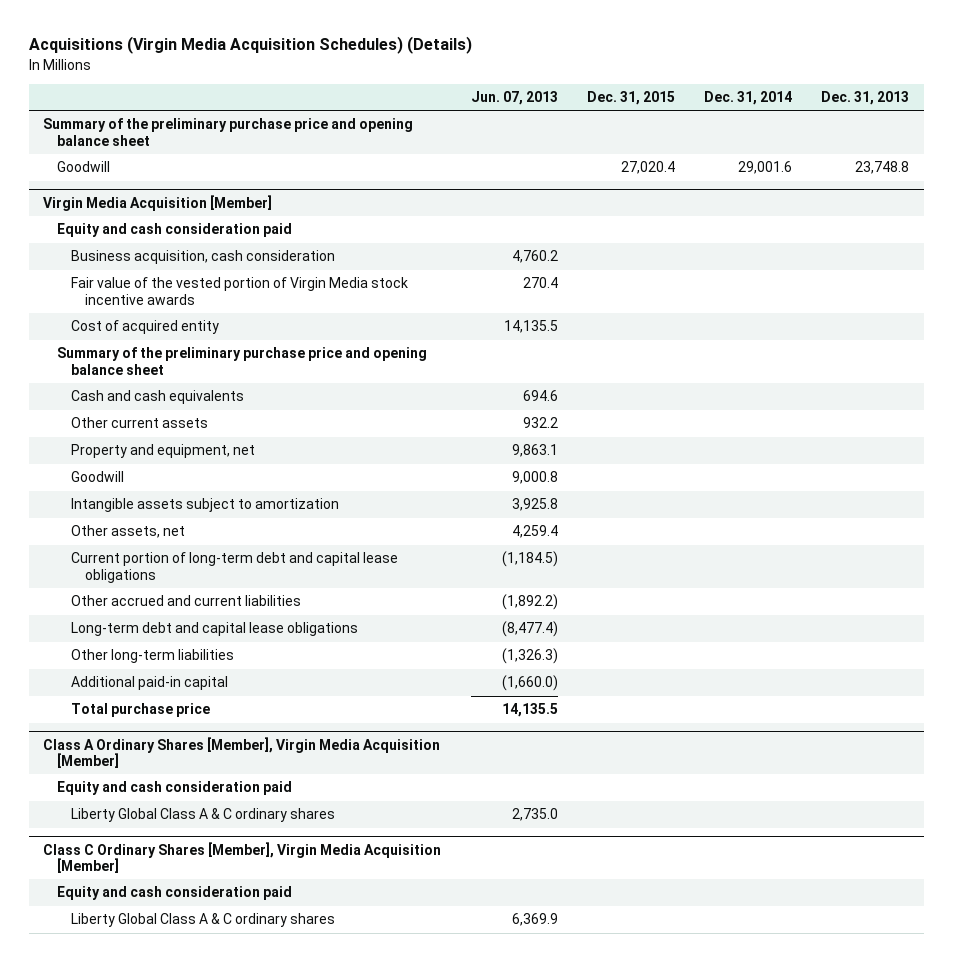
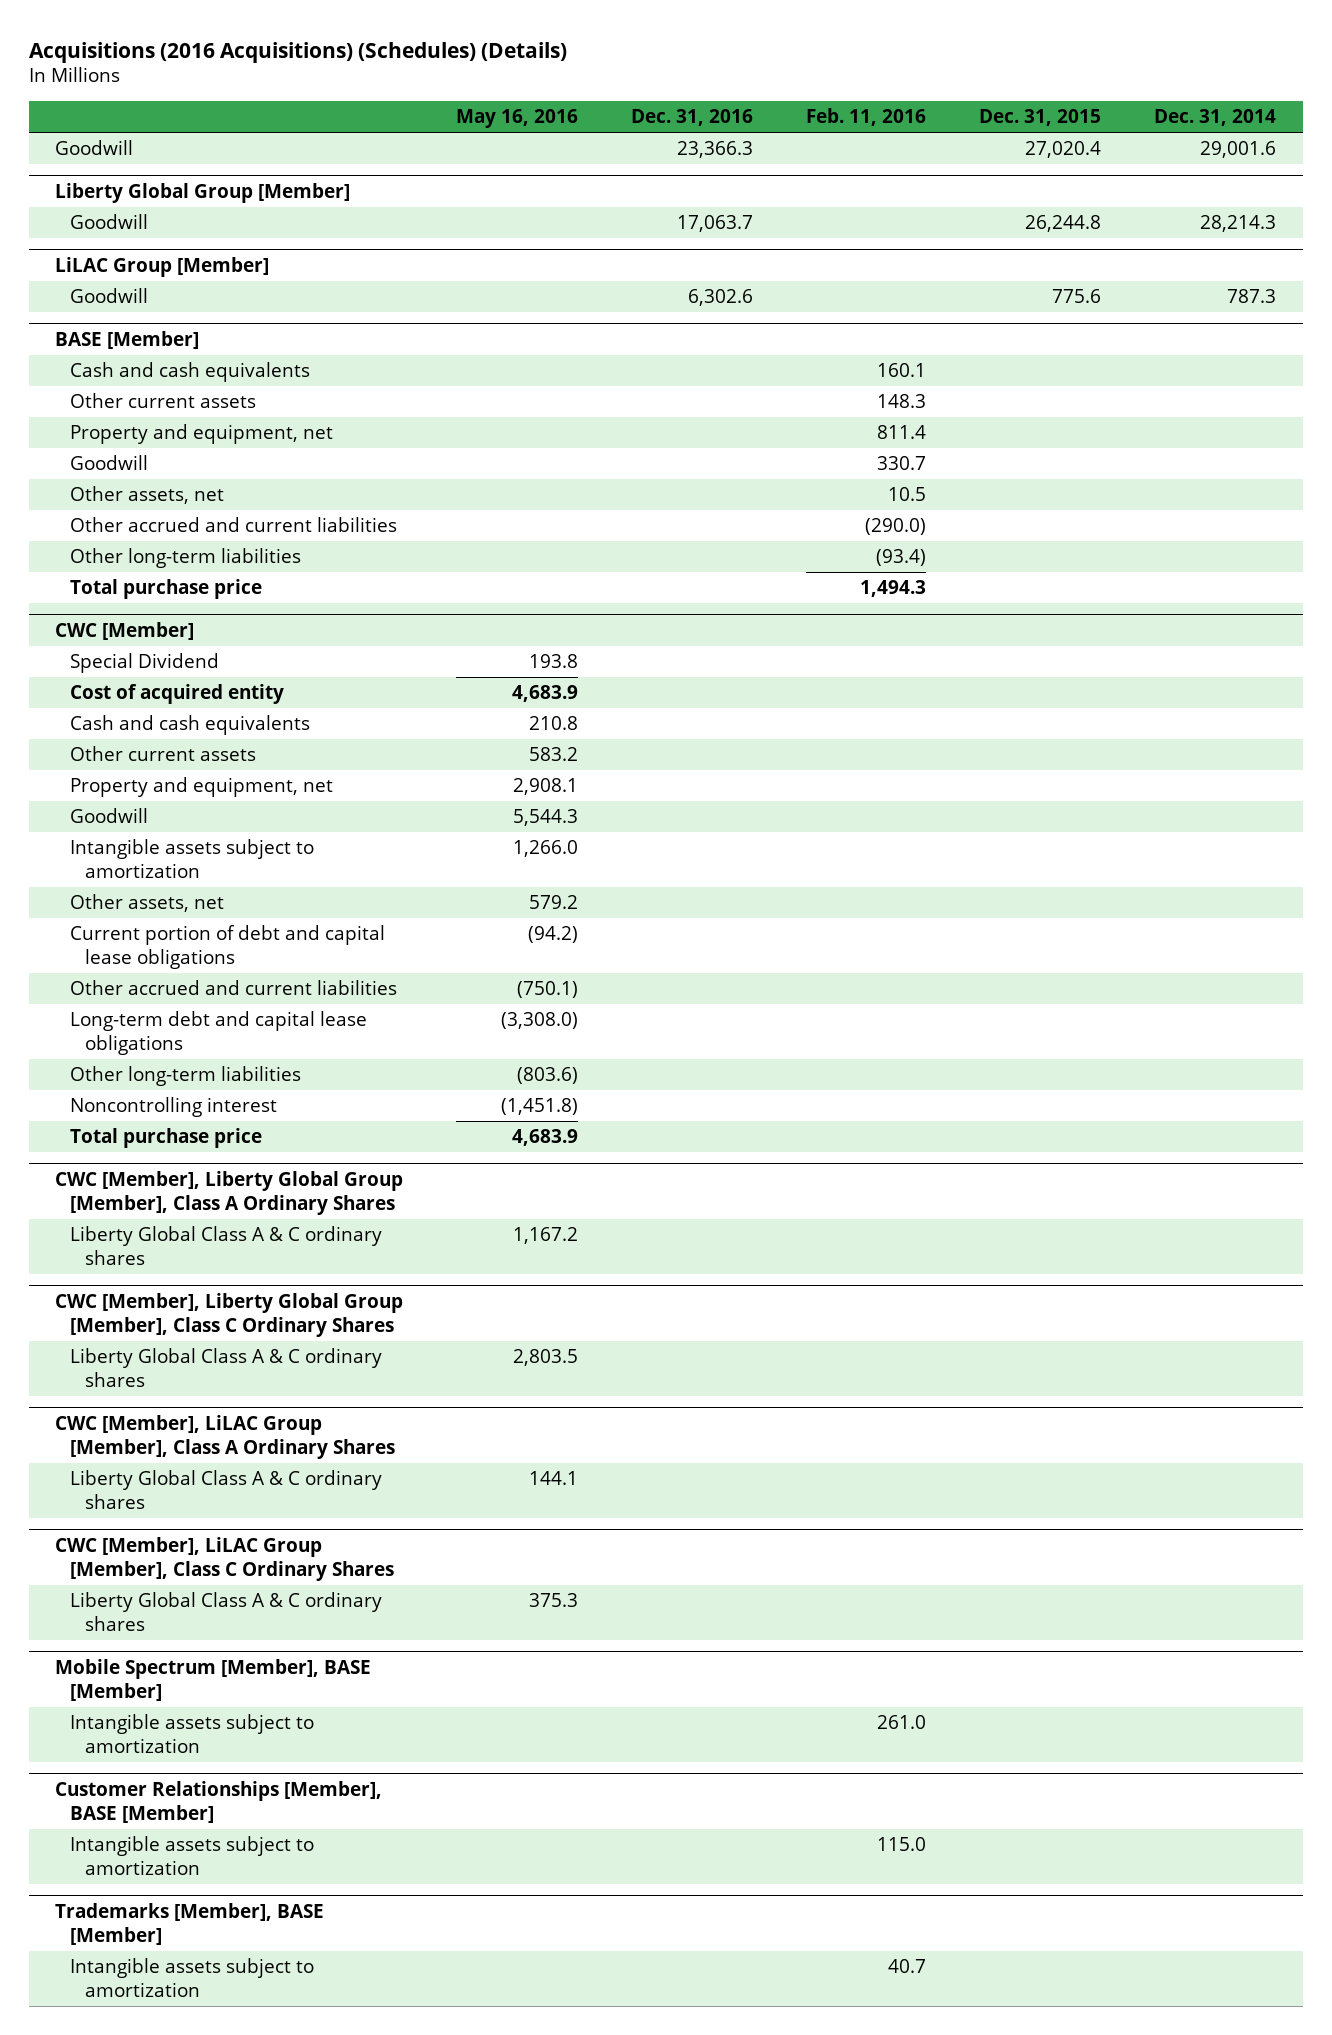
- Acquisitions (Virgin Media Acquisition Schedules) (Details)
+ Acquisitions (2016 Acquisitions) (Schedules) (Details)
- | Jun. 07, 2013 | Dec. 31, 2015 | Dec. 31, 2014 | Dec. 31, 2013
+ | May 16, 2016 | Dec. 31, 2016 | Feb. 11, 2016 | Dec. 31, 2015 | Dec. 31, 2014
- Summary of the preliminary purchase price and opening balance sheet
- Virgin Media Acquisition [Member]
- Equity and cash consideration paid
- Business acquisition, cash consideration | 4,760.2 | | |
- Fair value of the vested portion of Virgin Media stock incentive awards | 270.4 | | |
- Cost of acquired entity | 14,135.5 | | |
- Summary of the preliminary purchase price and opening balance sheet
- Cash and cash equivalents | 694.6 | | |
- Other current assets | 932.2 | | |
- Property and equipment, net | 9,863.1 | | |
- Goodwill | 9,000.8 | | |
- Intangible assets subject to amortization | 3,925.8 | | |
- Other assets, net | 4,259.4 | | |
- Current portion of long-term debt and capital lease obligations | (1,184.5) | | |
- Other accrued and current liabilities | (1,892.2) | | |
- Long-term debt and capital lease obligations | (8,477.4) | | |
- Other long-term liabilities | (1,326.3) | | |
- Additional paid-in capital | (1,660.0) | | |
- Total purchase price | 14,135.5 | | |
- Class A Ordinary Shares [Member], Virgin Media Acquisition [Member]
- Equity and cash consideration paid
- Liberty Global Class A & C ordinary shares | 2,735.0 | | |
- Class C Ordinary Shares [Member], Virgin Media Acquisition [Member]
- Equity and cash consideration paid
- Liberty Global Class A & C ordinary shares | 6,369.9 | | |
+ Liberty Global Group [Member]
+ Goodwill | | 17,063.7 | | 26,244.8 | 28,214.3
+ LiLAC Group [Member]
+ Goodwill | | 6,302.6 | | 775.6 | 787.3
+ BASE [Member]
+ Cash and cash equivalents | | | 160.1 | |
+ Other current assets | | | 148.3 | |
+ Property and equipment, net | | | 811.4 | |
+ Goodwill | | | 330.7 | |
+ Other assets, net | | | 10.5 | |
+ Other accrued and current liabilities | | | (290.0) | |
+ Other long-term liabilities | | | (93.4) | |
+ Total purchase price | | | 1,494.3 | |
+ CWC [Member]
+ Special Dividend | 193.8 | | | |
+ Cost of acquired entity | 4,683.9 | | | |
+ Cash and cash equivalents | 210.8 | | | |
+ Other current assets | 583.2 | | | |
+ Property and equipment, net | 2,908.1 | | | |
+ Goodwill | 5,544.3 | | | |
+ Intangible assets subject to amortization | 1,266.0 | | | |
+ Other assets, net | 579.2 | | | |
+ Current portion of debt and capital lease obligations | (94.2) | | | |
+ Other accrued and current liabilities | (750.1) | | | |
+ Long-term debt and capital lease obligations | (3,308.0) | | | |
+ Other long-term liabilities | (803.6) | | | |
+ Noncontrolling interest | (1,451.8) | | | |
+ Total purchase price | 4,683.9 | | | |
+ CWC [Member], Liberty Global Group [Member], Class A Ordinary Shares
+ Liberty Global Class A & C ordinary shares | 1,167.2 | | | |
+ CWC [Member], Liberty Global Group [Member], Class C Ordinary Shares
+ Liberty Global Class A & C ordinary shares | 2,803.5 | | | |
+ CWC [Member], LiLAC Group [Member], Class A Ordinary Shares
+ Liberty Global Class A & C ordinary shares | 144.1 | | | |
+ CWC [Member], LiLAC Group [Member], Class C Ordinary Shares
+ Liberty Global Class A & C ordinary shares | 375.3 | | | |
+ Mobile Spectrum [Member], BASE [Member]
+ Intangible assets subject to amortization | | | 261.0 | |
+ Customer Relationships [Member], BASE [Member]
+ Intangible assets subject to amortization | | | 115.0 | |
+ Trademarks [Member], BASE [Member]
+ Intangible assets subject to amortization | | | 40.7 | |

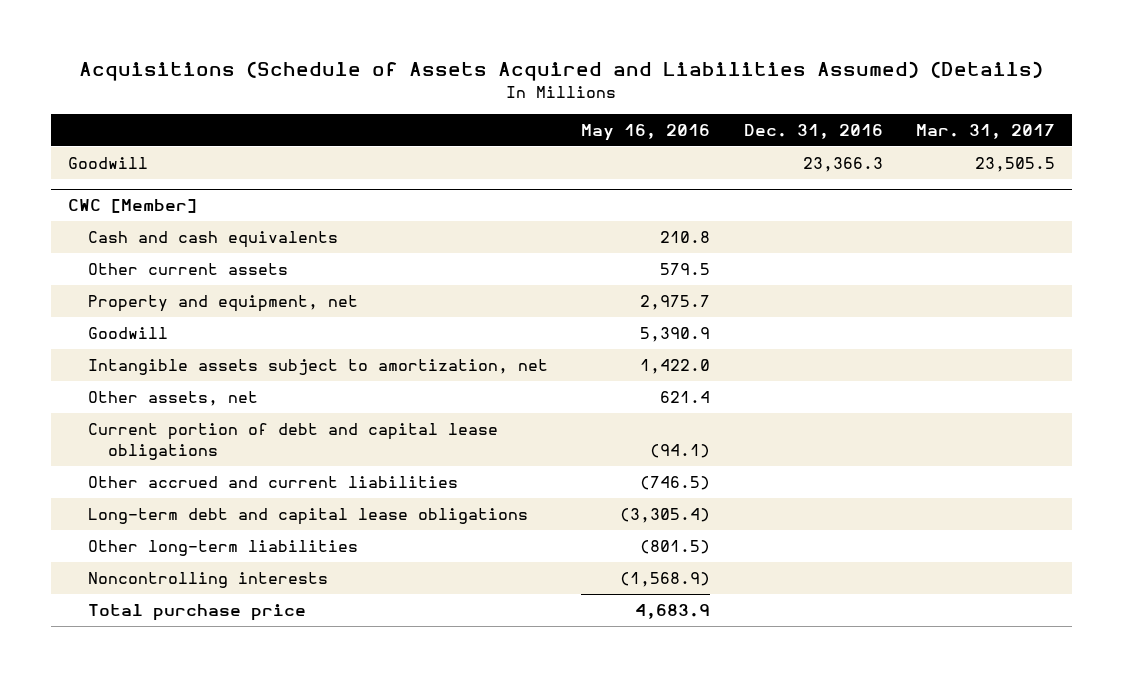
- Acquisitions (2016 Acquisitions) (Schedules) (Details)
+ Acquisitions (Schedule of Assets Acquired and Liabilities Assumed) (Details)
- | May 16, 2016 | Dec. 31, 2016 | Feb. 11, 2016 | Dec. 31, 2015 | Dec. 31, 2014
+ | May 16, 2016 | Dec. 31, 2016 | Mar. 31, 2017
- Liberty Global Group [Member]
- Goodwill | | 17,063.7 | | 26,244.8 | 28,214.3
- LiLAC Group [Member]
- Goodwill | | 6,302.6 | | 775.6 | 787.3
- BASE [Member]
- Cash and cash equivalents | | | 160.1 | |
- Other current assets | | | 148.3 | |
- Property and equipment, net | | | 811.4 | |
- Goodwill | | | 330.7 | |
- Other assets, net | | | 10.5 | |
- Other accrued and current liabilities | | | (290.0) | |
- Other long-term liabilities | | | (93.4) | |
- Total purchase price | | | 1,494.3 | |
@ CWC [Member]
- Special Dividend | 193.8 | | | |
- Cost of acquired entity | 4,683.9 | | | |
- Other current assets | 583.2 | | | |
- Property and equipment, net | 2,908.1 | | | |
- Goodwill | 5,544.3 | | | |
- Intangible assets subject to amortization | 1,266.0 | | | |
- Other assets, net | 579.2 | | | |
- Current portion of debt and capital lease obligations | (94.2) | | | |
- Other accrued and current liabilities | (750.1) | | | |
- Long-term debt and capital lease obligations | (3,308.0) | | | |
- Other long-term liabilities | (803.6) | | | |
- Noncontrolling interest | (1,451.8) | | | |
+ Other current assets | 579.5 | |
+ Property and equipment, net | 2,975.7 | |
+ Goodwill | 5,390.9 | |
+ Intangible assets subject to amortization, net | 1,422.0 | |
+ Other assets, net | 621.4 | |
+ Current portion of debt and capital lease obligations | (94.1) | |
+ Other accrued and current liabilities | (746.5) | |
+ Long-term debt and capital lease obligations | (3,305.4) | |
+ Other long-term liabilities | (801.5) | |
+ Noncontrolling interests | (1,568.9) | |
- CWC [Member], Liberty Global Group [Member], Class A Ordinary Shares
- Liberty Global Class A & C ordinary shares | 1,167.2 | | | |
- CWC [Member], Liberty Global Group [Member], Class C Ordinary Shares
- Liberty Global Class A & C ordinary shares | 2,803.5 | | | |
- CWC [Member], LiLAC Group [Member], Class A Ordinary Shares
- Liberty Global Class A & C ordinary shares | 144.1 | | | |
- CWC [Member], LiLAC Group [Member], Class C Ordinary Shares
- Liberty Global Class A & C ordinary shares | 375.3 | | | |
- Mobile Spectrum [Member], BASE [Member]
- Intangible assets subject to amortization | | | 261.0 | |
- Customer Relationships [Member], BASE [Member]
- Intangible assets subject to amortization | | | 115.0 | |
- Trademarks [Member], BASE [Member]
- Intangible assets subject to amortization | | | 40.7 | |

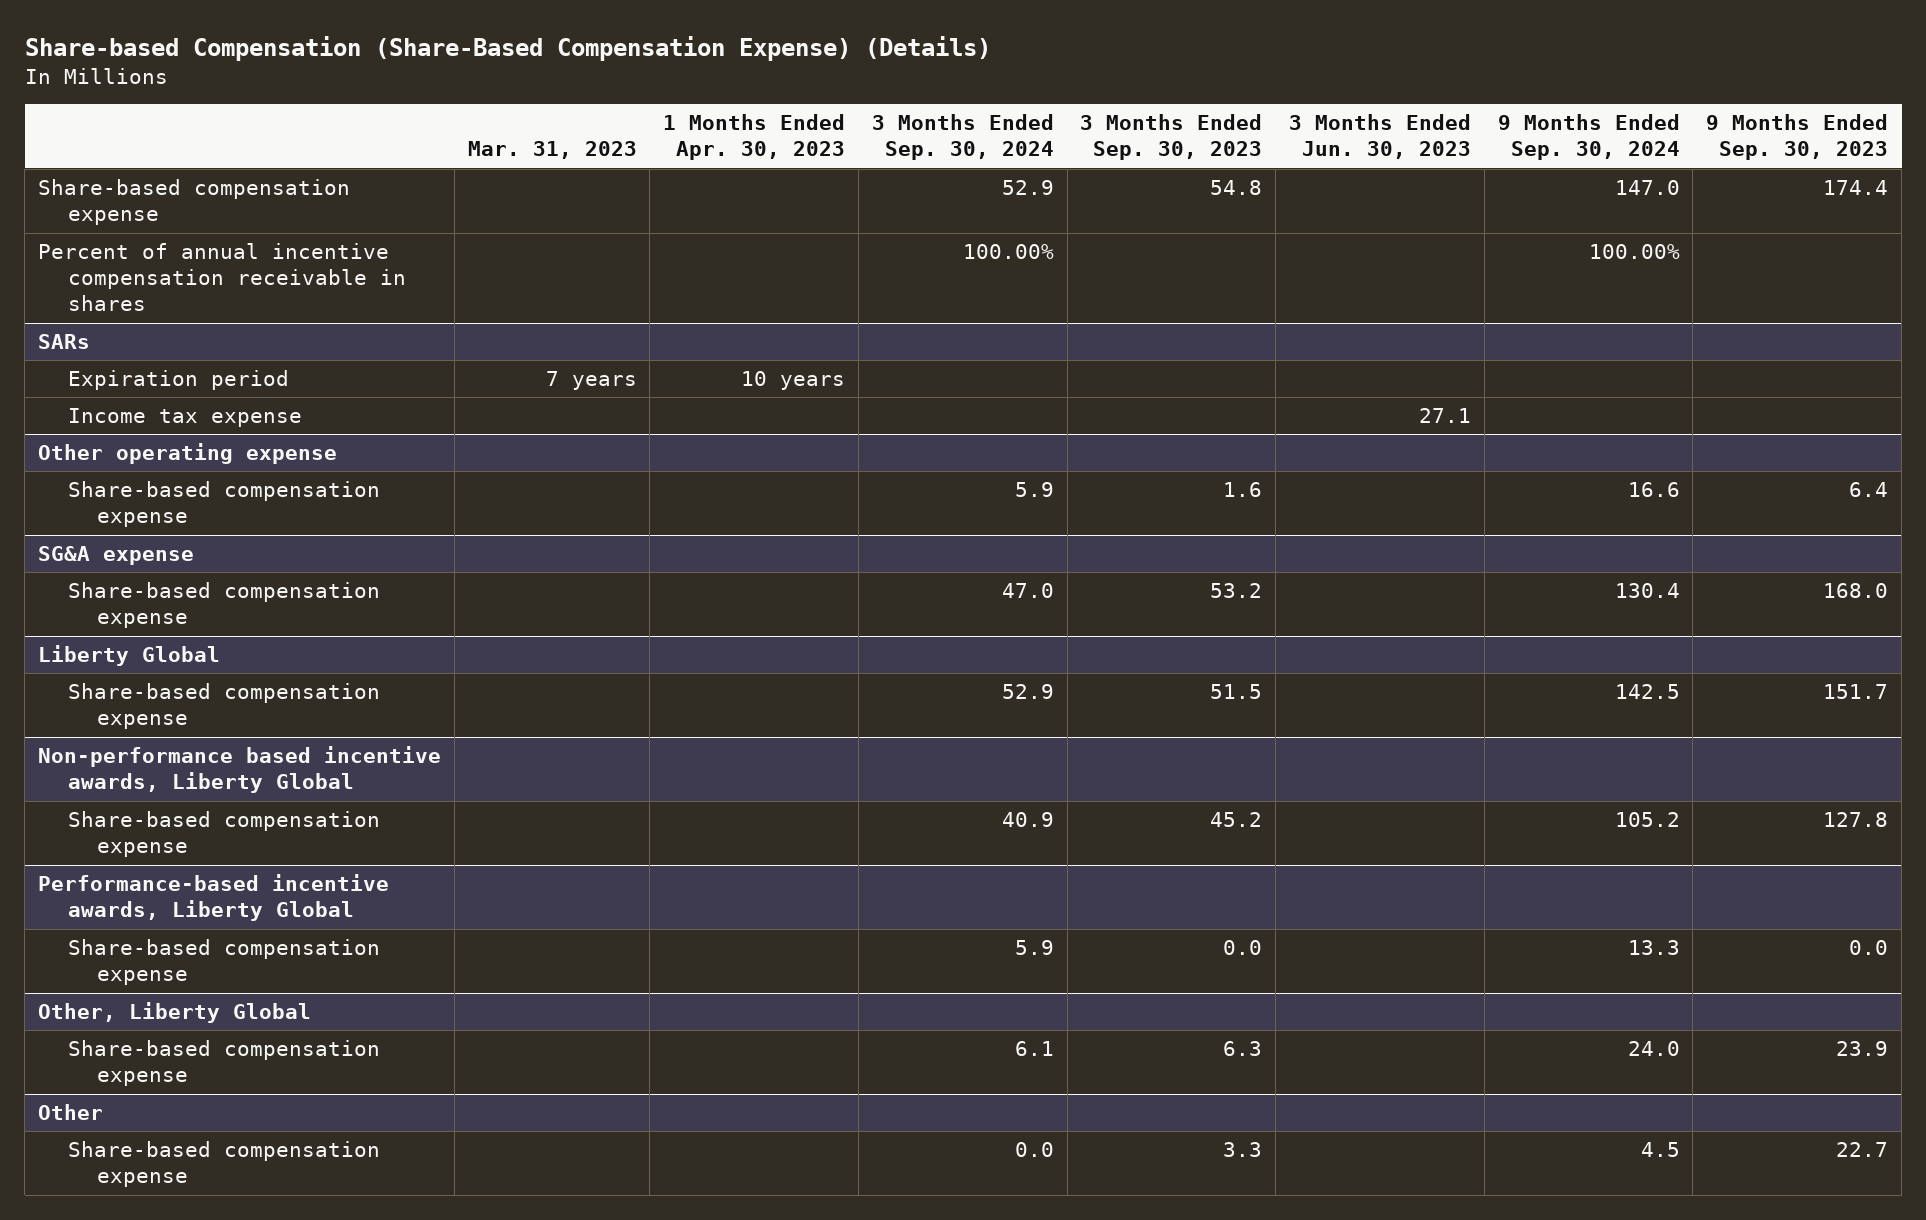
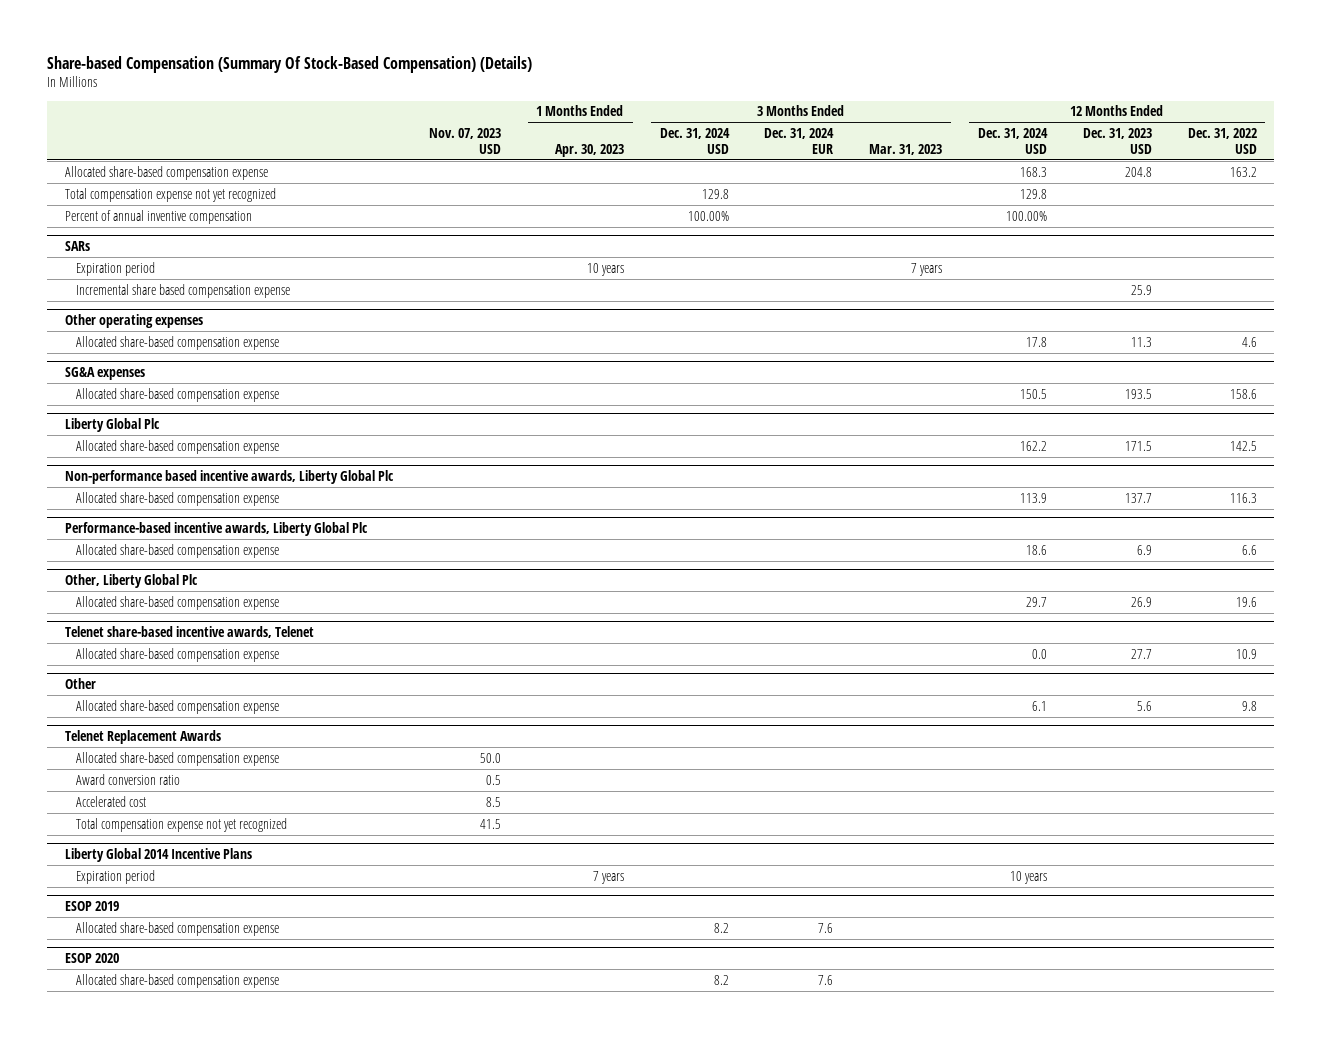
- Share-based Compensation (Share-Based Compensation Expense) (Details)
+ Share-based Compensation (Summary Of Stock-Based Compensation) (Details)
- | Mar. 31, 2023 | 1 Months Ended Apr. 30, 2023 | 3 Months Ended Sep. 30, 2024 | 3 Months Ended Sep. 30, 2023 | 3 Months Ended Jun. 30, 2023 | 9 Months Ended Sep. 30, 2024 | 9 Months Ended Sep. 30, 2023
+ | Nov. 07, 2023 USD | 1 Months Ended Apr. 30, 2023 | 3 Months Ended Dec. 31, 2024 USD | 3 Months Ended Dec. 31, 2024 EUR | 3 Months Ended Mar. 31, 2023 | 12 Months Ended Dec. 31, 2024 USD | 12 Months Ended Dec. 31, 2023 USD | 12 Months Ended Dec. 31, 2022 USD
- Share-based compensation expense | | | 52.9 | 54.8 | | 147.0 | 174.4
- Percent of annual incentive compensation receivable in shares | | | 100.00% | | | 100.00% |
+ Allocated share-based compensation expense | | | | | | 168.3 | 204.8 | 163.2
+ Total compensation expense not yet recognized | | | 129.8 | | | 129.8 | |
+ Percent of annual inventive compensation | | | 100.00% | | | 100.00% | |
@ SARs
- Income tax expense | | | | | 27.1 | |
- Other operating expense
- Share-based compensation expense | | | 5.9 | 1.6 | | 16.6 | 6.4
- SG&A expense
- Share-based compensation expense | | | 47.0 | 53.2 | | 130.4 | 168.0
- Liberty Global
- Share-based compensation expense | | | 52.9 | 51.5 | | 142.5 | 151.7
- Non-performance based incentive awards, Liberty Global
- Share-based compensation expense | | | 40.9 | 45.2 | | 105.2 | 127.8
- Performance-based incentive awards, Liberty Global
- Share-based compensation expense | | | 5.9 | 0.0 | | 13.3 | 0.0
- Other, Liberty Global
- Share-based compensation expense | | | 6.1 | 6.3 | | 24.0 | 23.9
@ SARs
+ Incremental share based compensation expense | | | | | | | 25.9 |
+ Other operating expenses
+ Allocated share-based compensation expense | | | | | | 17.8 | 11.3 | 4.6
+ SG&A expenses
+ Allocated share-based compensation expense | | | | | | 150.5 | 193.5 | 158.6
+ Liberty Global Plc
+ Allocated share-based compensation expense | | | | | | 162.2 | 171.5 | 142.5
+ Non-performance based incentive awards, Liberty Global Plc
+ Allocated share-based compensation expense | | | | | | 113.9 | 137.7 | 116.3
+ Performance-based incentive awards, Liberty Global Plc
+ Allocated share-based compensation expense | | | | | | 18.6 | 6.9 | 6.6
+ Other, Liberty Global Plc
+ Allocated share-based compensation expense | | | | | | 29.7 | 26.9 | 19.6
+ Telenet share-based incentive awards, Telenet
+ Allocated share-based compensation expense | | | | | | 0.0 | 27.7 | 10.9
@ Other
- Share-based compensation expense | | | 0.0 | 3.3 | | 4.5 | 22.7
+ Allocated share-based compensation expense | | | | | | 6.1 | 5.6 | 9.8
+ Telenet Replacement Awards
+ Allocated share-based compensation expense | 50.0 | | | | | | |
+ Award conversion ratio | 0.5 | | | | | | |
+ Accelerated cost | 8.5 | | | | | | |
+ Total compensation expense not yet recognized | 41.5 | | | | | | |
+ Liberty Global 2014 Incentive Plans
+ Expiration period | | 7 years | | | | 10 years | |
+ ESOP 2019
+ Allocated share-based compensation expense | | | 8.2 | 7.6 | | | |
+ ESOP 2020
+ Allocated share-based compensation expense | | | 8.2 | 7.6 | | | |

